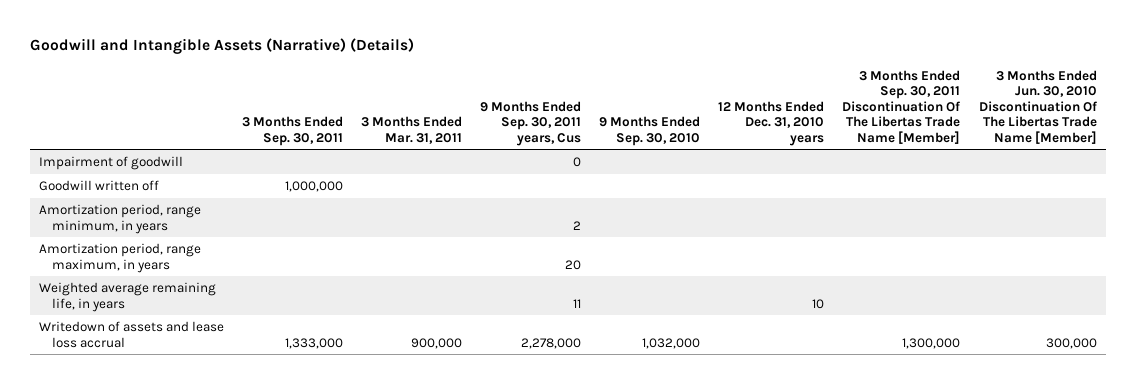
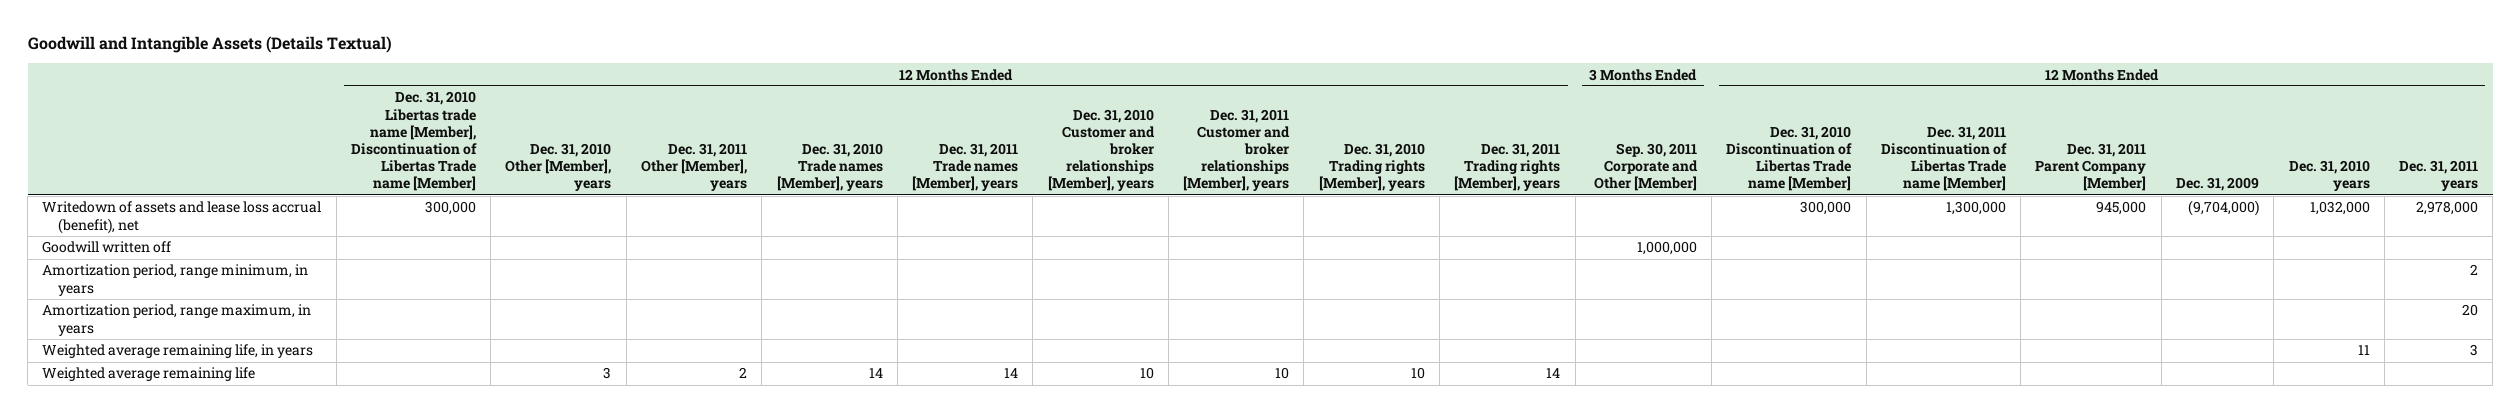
- Goodwill and Intangible Assets (Narrative) (Details)
+ Goodwill and Intangible Assets (Details Textual)
- | 3 Months Ended Sep. 30, 2011 | 3 Months Ended Mar. 31, 2011 | 9 Months Ended Sep. 30, 2011 years, Cus | 9 Months Ended Sep. 30, 2010 | 12 Months Ended Dec. 31, 2010 years | 3 Months Ended Sep. 30, 2011 Discontinuation Of The Libertas Trade Name [Member] | 3 Months Ended Jun. 30, 2010 Discontinuation Of The Libertas Trade Name [Member]
+ | 12 Months Ended Dec. 31, 2010 Libertas trade name [Member], Discontinuation of Libertas Trade name [Member] | 12 Months Ended Dec. 31, 2010 Other [Member], years | 12 Months Ended Dec. 31, 2011 Other [Member], years | 12 Months Ended Dec. 31, 2010 Trade names [Member], years | 12 Months Ended Dec. 31, 2011 Trade names [Member], years | 12 Months Ended Dec. 31, 2010 Customer and broker relationships [Member], years | 12 Months Ended Dec. 31, 2011 Customer and broker relationships [Member], years | 12 Months Ended Dec. 31, 2010 Trading rights [Member], years | 12 Months Ended Dec. 31, 2011 Trading rights [Member], years | 3 Months Ended Sep. 30, 2011 Corporate and Other [Member] | 12 Months Ended Dec. 31, 2010 Discontinuation of Libertas Trade name [Member] | 12 Months Ended Dec. 31, 2011 Discontinuation of Libertas Trade name [Member] | 12 Months Ended Dec. 31, 2011 Parent Company [Member] | 12 Months Ended Dec. 31, 2009 | 12 Months Ended Dec. 31, 2010 years | 12 Months Ended Dec. 31, 2011 years
- Impairment of goodwill | | | 0 | | | |
+ Writedown of assets and lease loss accrual (benefit), net | 300,000 | | | | | | | | | | 300,000 | 1,300,000 | 945,000 | (9,704,000) | 1,032,000 | 2,978,000
- Weighted average remaining life, in years | | | 11 | | 10 | |
- Writedown of assets and lease loss accrual | 1,333,000 | 900,000 | 2,278,000 | 1,032,000 | | 1,300,000 | 300,000
+ Weighted average remaining life, in years | | | | | | | | | | | | | | | 11 | 3
+ Weighted average remaining life | | 3 | 2 | 14 | 14 | 10 | 10 | 10 | 14 | | | | | | |

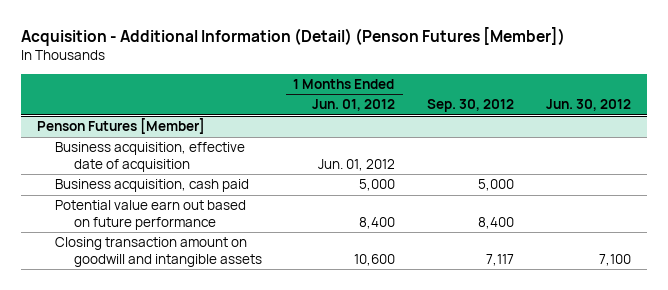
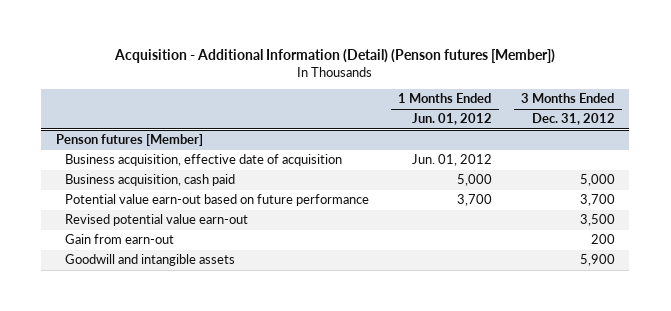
- Acquisition - Additional Information (Detail) (Penson Futures [Member])
+ Acquisition - Additional Information (Detail) (Penson futures [Member])
- | 1 Months Ended Jun. 01, 2012 | Sep. 30, 2012 | Jun. 30, 2012
+ | 1 Months Ended Jun. 01, 2012 | 3 Months Ended Dec. 31, 2012
- Penson Futures [Member]
+ Penson futures [Member]
- Potential value earn out based on future performance | 8,400 | 8,400 |
- Closing transaction amount on goodwill and intangible assets | 10,600 | 7,117 | 7,100
+ Potential value earn-out based on future performance | 3,700 | 3,700
+ Revised potential value earn-out | | 3,500
+ Gain from earn-out | | 200
+ Goodwill and intangible assets | | 5,900

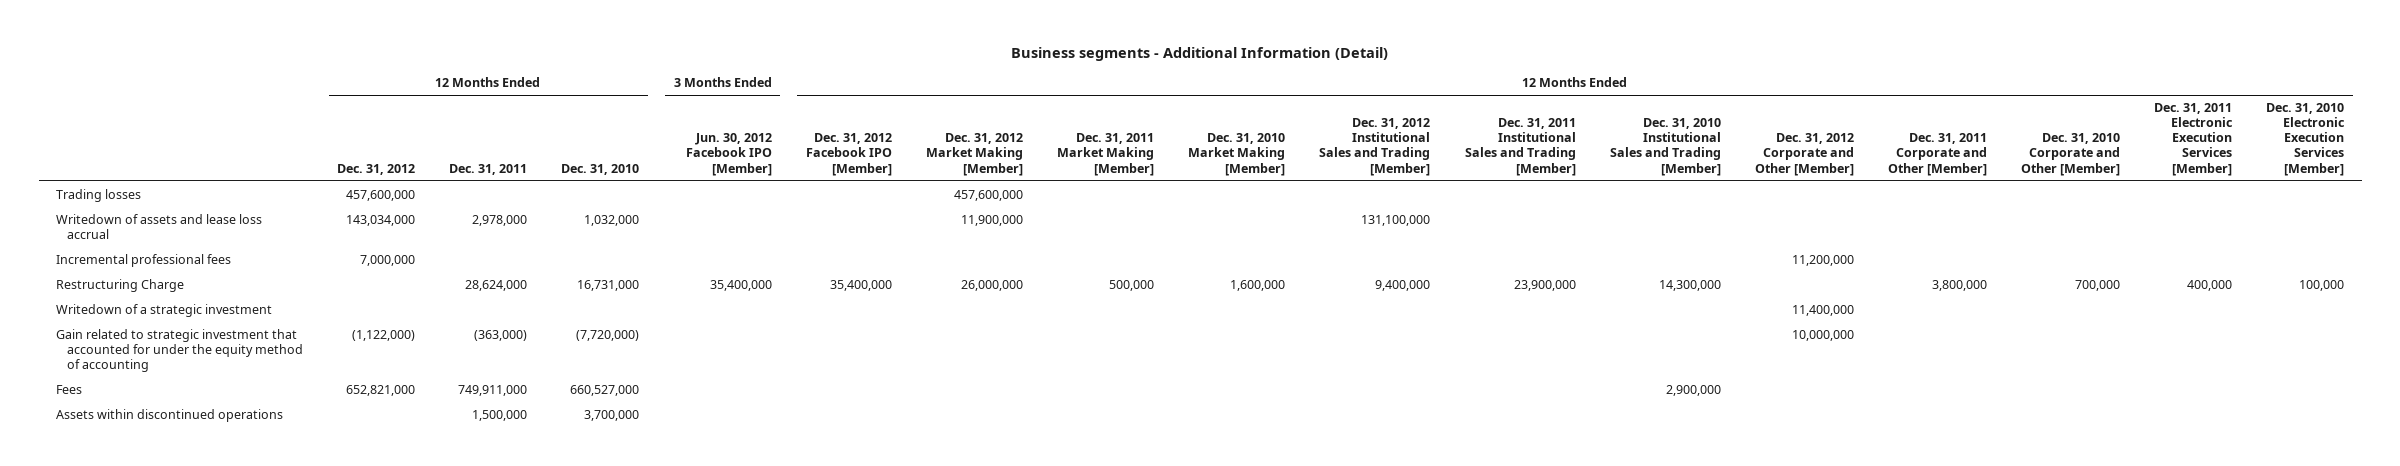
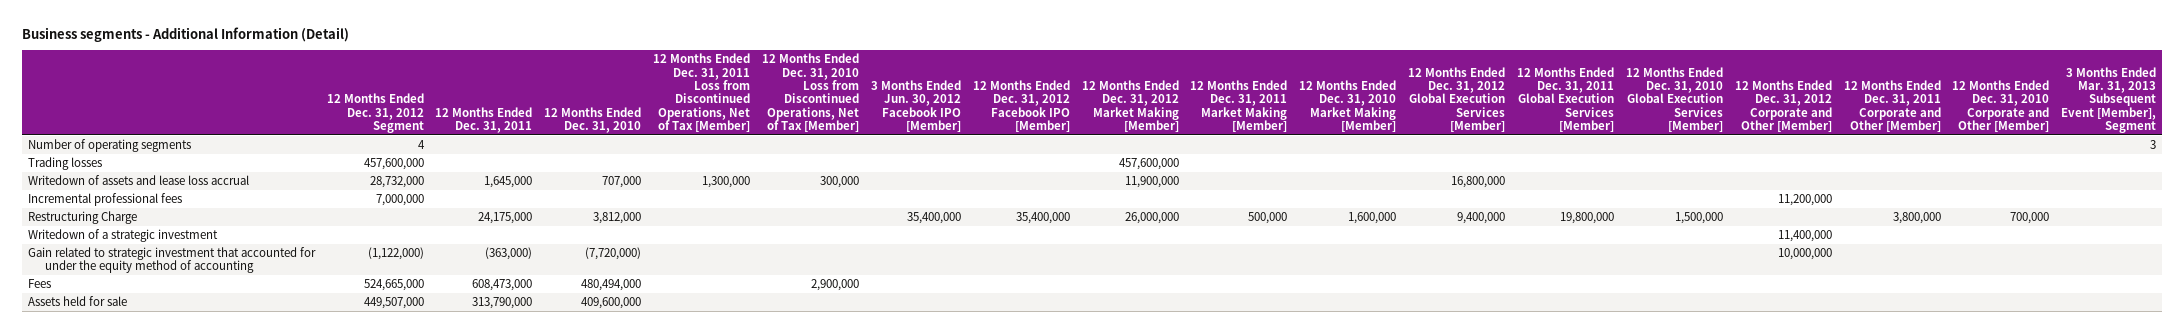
- | 12 Months Ended Dec. 31, 2012 | 12 Months Ended Dec. 31, 2011 | 12 Months Ended Dec. 31, 2010 | 3 Months Ended Jun. 30, 2012 Facebook IPO [Member] | 12 Months Ended Dec. 31, 2012 Facebook IPO [Member] | 12 Months Ended Dec. 31, 2012 Market Making [Member] | 12 Months Ended Dec. 31, 2011 Market Making [Member] | 12 Months Ended Dec. 31, 2010 Market Making [Member] | 12 Months Ended Dec. 31, 2012 Institutional Sales and Trading [Member] | 12 Months Ended Dec. 31, 2011 Institutional Sales and Trading [Member] | 12 Months Ended Dec. 31, 2010 Institutional Sales and Trading [Member] | 12 Months Ended Dec. 31, 2012 Corporate and Other [Member] | 12 Months Ended Dec. 31, 2011 Corporate and Other [Member] | 12 Months Ended Dec. 31, 2010 Corporate and Other [Member] | 12 Months Ended Dec. 31, 2011 Electronic Execution Services [Member] | 12 Months Ended Dec. 31, 2010 Electronic Execution Services [Member]
+ | 12 Months Ended Dec. 31, 2012 Segment | 12 Months Ended Dec. 31, 2011 | 12 Months Ended Dec. 31, 2010 | 12 Months Ended Dec. 31, 2011 Loss from Discontinued Operations, Net of Tax [Member] | 12 Months Ended Dec. 31, 2010 Loss from Discontinued Operations, Net of Tax [Member] | 3 Months Ended Jun. 30, 2012 Facebook IPO [Member] | 12 Months Ended Dec. 31, 2012 Facebook IPO [Member] | 12 Months Ended Dec. 31, 2012 Market Making [Member] | 12 Months Ended Dec. 31, 2011 Market Making [Member] | 12 Months Ended Dec. 31, 2010 Market Making [Member] | 12 Months Ended Dec. 31, 2012 Global Execution Services [Member] | 12 Months Ended Dec. 31, 2011 Global Execution Services [Member] | 12 Months Ended Dec. 31, 2010 Global Execution Services [Member] | 12 Months Ended Dec. 31, 2012 Corporate and Other [Member] | 12 Months Ended Dec. 31, 2011 Corporate and Other [Member] | 12 Months Ended Dec. 31, 2010 Corporate and Other [Member] | 3 Months Ended Mar. 31, 2013 Subsequent Event [Member], Segment
+ Number of operating segments | 4 | | | | | | | | | | | | | | | | 3
- Writedown of assets and lease loss accrual | 143,034,000 | 2,978,000 | 1,032,000 | | | 11,900,000 | | | 131,100,000 | | | | | | |
+ Writedown of assets and lease loss accrual | 28,732,000 | 1,645,000 | 707,000 | 1,300,000 | 300,000 | | | 11,900,000 | | | 16,800,000 | | | | | |
- Restructuring Charge | | 28,624,000 | 16,731,000 | 35,400,000 | 35,400,000 | 26,000,000 | 500,000 | 1,600,000 | 9,400,000 | 23,900,000 | 14,300,000 | | 3,800,000 | 700,000 | 400,000 | 100,000
+ Restructuring Charge | | 24,175,000 | 3,812,000 | | | 35,400,000 | 35,400,000 | 26,000,000 | 500,000 | 1,600,000 | 9,400,000 | 19,800,000 | 1,500,000 | | 3,800,000 | 700,000 |
- Fees | 652,821,000 | 749,911,000 | 660,527,000 | | | | | | | | 2,900,000 | | | | |
- Assets within discontinued operations | | 1,500,000 | 3,700,000 | | | | | | | | | | | | |
+ Fees | 524,665,000 | 608,473,000 | 480,494,000 | | 2,900,000 | | | | | | | | | | | |
+ Assets held for sale | 449,507,000 | 313,790,000 | 409,600,000 | | | | | | | | | | | | | |

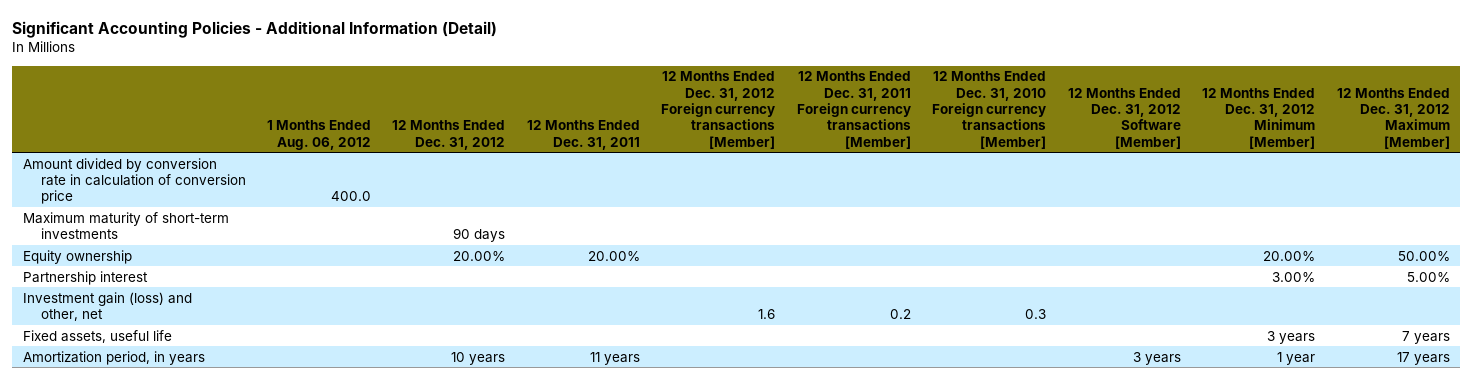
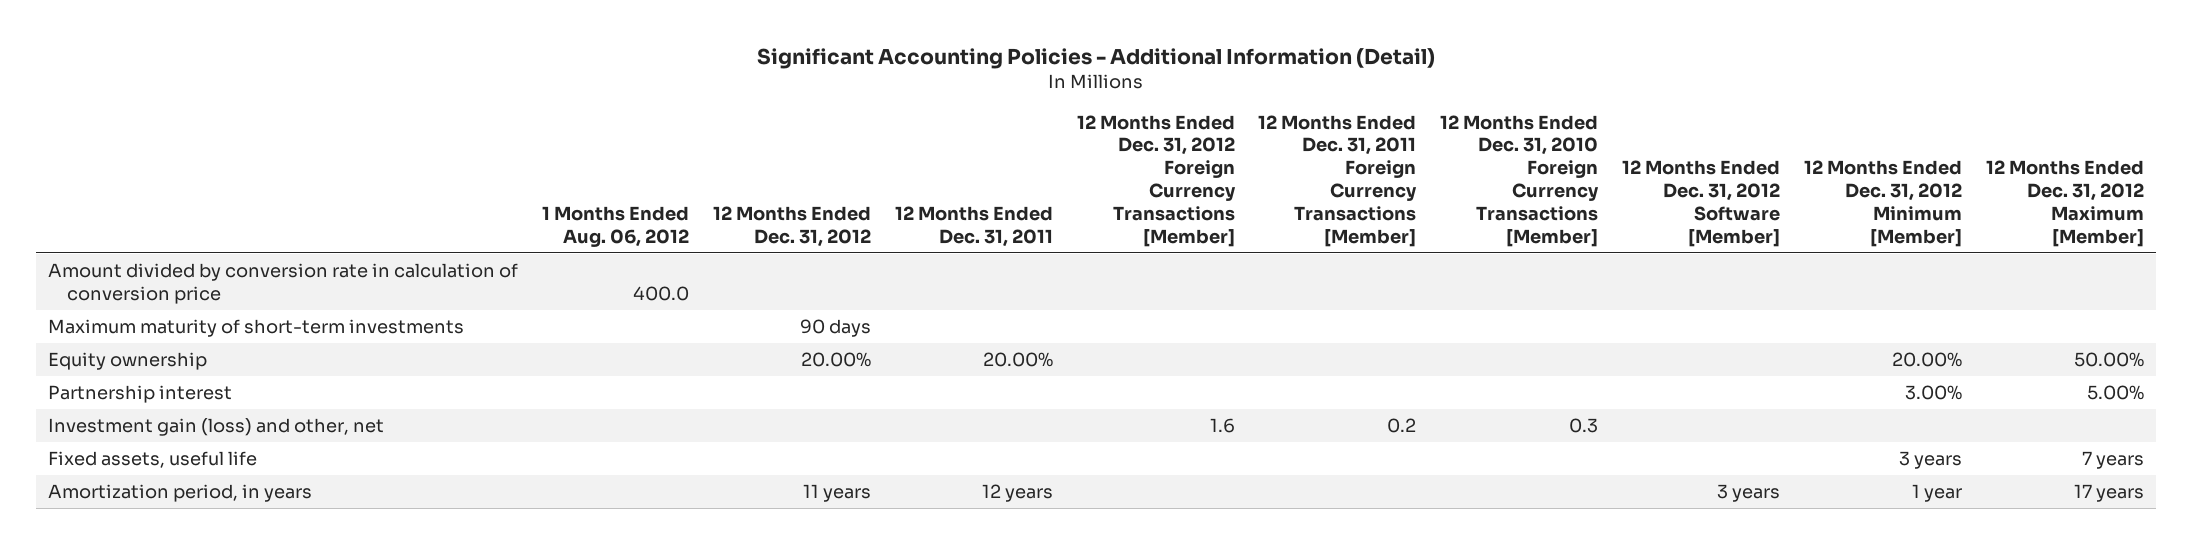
- | 1 Months Ended Aug. 06, 2012 | 12 Months Ended Dec. 31, 2012 | 12 Months Ended Dec. 31, 2011 | 12 Months Ended Dec. 31, 2012 Foreign currency transactions [Member] | 12 Months Ended Dec. 31, 2011 Foreign currency transactions [Member] | 12 Months Ended Dec. 31, 2010 Foreign currency transactions [Member] | 12 Months Ended Dec. 31, 2012 Software [Member] | 12 Months Ended Dec. 31, 2012 Minimum [Member] | 12 Months Ended Dec. 31, 2012 Maximum [Member]
+ | 1 Months Ended Aug. 06, 2012 | 12 Months Ended Dec. 31, 2012 | 12 Months Ended Dec. 31, 2011 | 12 Months Ended Dec. 31, 2012 Foreign Currency Transactions [Member] | 12 Months Ended Dec. 31, 2011 Foreign Currency Transactions [Member] | 12 Months Ended Dec. 31, 2010 Foreign Currency Transactions [Member] | 12 Months Ended Dec. 31, 2012 Software [Member] | 12 Months Ended Dec. 31, 2012 Minimum [Member] | 12 Months Ended Dec. 31, 2012 Maximum [Member]
- Amortization period, in years | | 10 years | 11 years | | | | 3 years | 1 year | 17 years
+ Amortization period, in years | | 11 years | 12 years | | | | 3 years | 1 year | 17 years

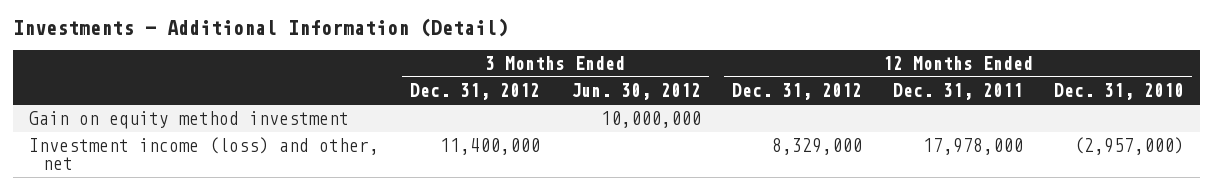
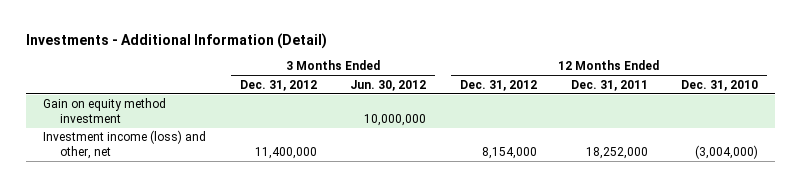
- Investment income (loss) and other, net | 11,400,000 | | 8,329,000 | 17,978,000 | (2,957,000)
+ Investment income (loss) and other, net | 11,400,000 | | 8,154,000 | 18,252,000 | (3,004,000)

